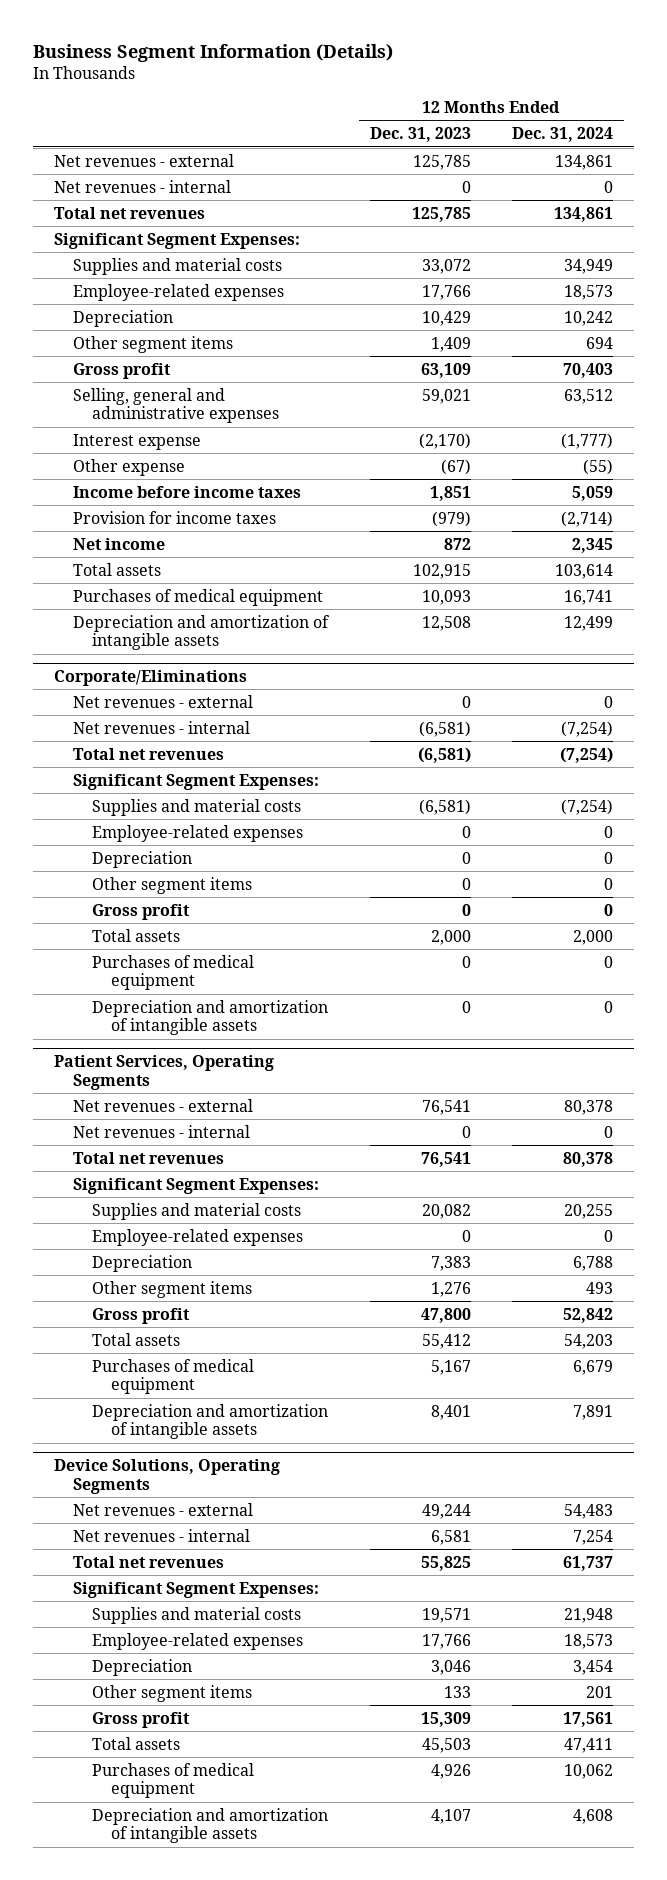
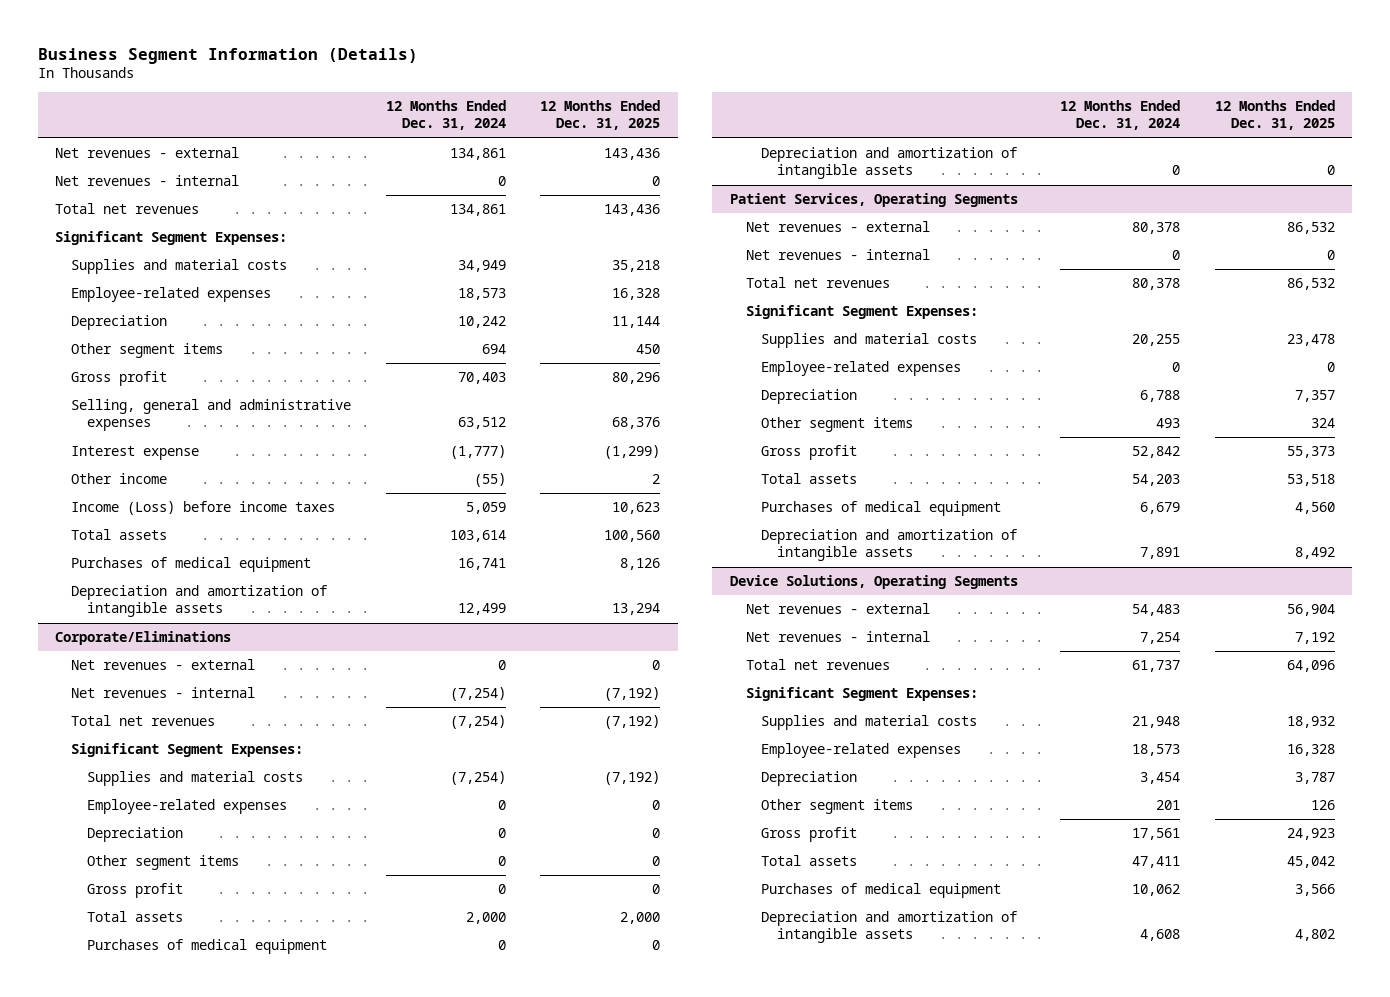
- | 12 Months Ended Dec. 31, 2023 | 12 Months Ended Dec. 31, 2024
+ | 12 Months Ended Dec. 31, 2024 | 12 Months Ended Dec. 31, 2025
- Other expense | (67) | (55)
- Income before income taxes | 1,851 | 5,059
- Provision for income taxes | (979) | (2,714)
- Net income | 872 | 2,345
+ Other income | (55) | 2
+ Income (Loss) before income taxes | 5,059 | 10,623

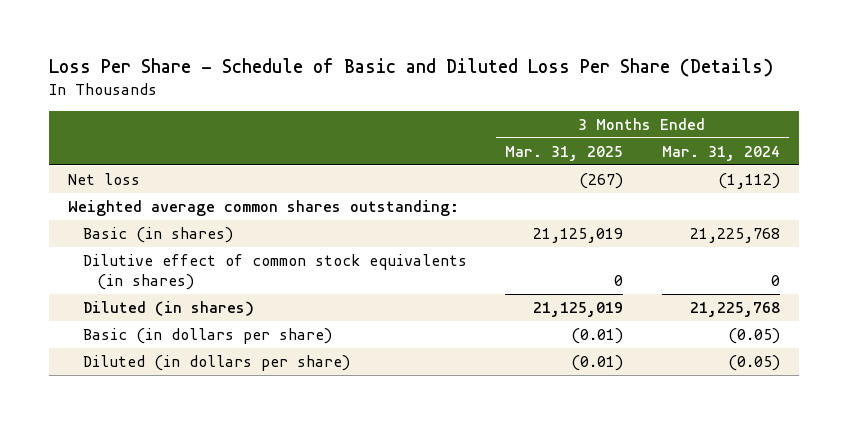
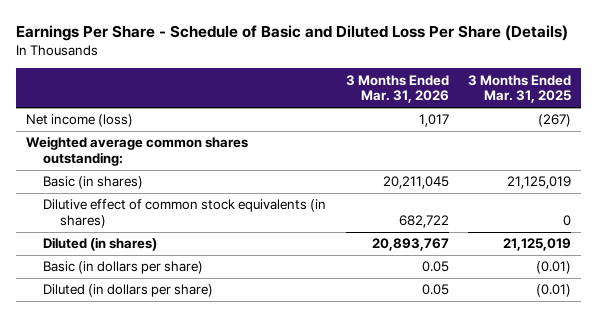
- Loss Per Share - Schedule of Basic and Diluted Loss Per Share (Details)
+ Earnings Per Share - Schedule of Basic and Diluted Loss Per Share (Details)
- | 3 Months Ended Mar. 31, 2025 | 3 Months Ended Mar. 31, 2024
+ | 3 Months Ended Mar. 31, 2026 | 3 Months Ended Mar. 31, 2025
- Net loss | (267) | (1,112)
+ Net income (loss) | 1,017 | (267)

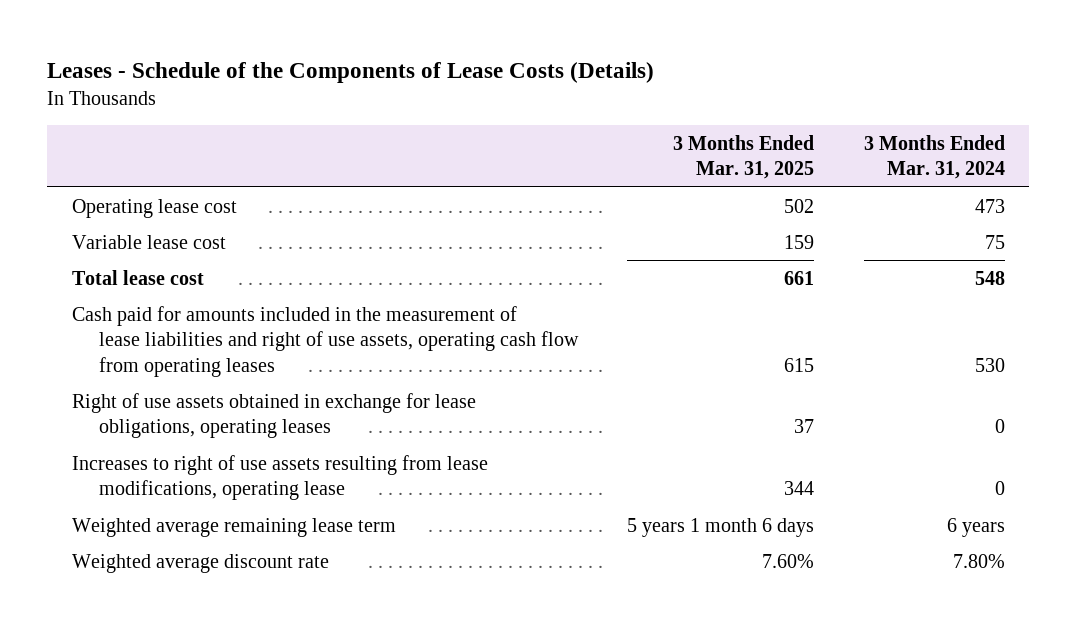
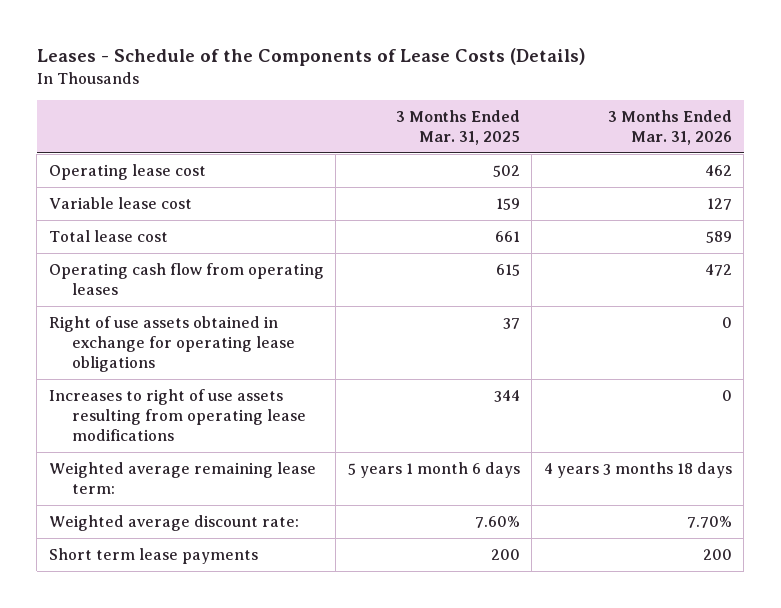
- | 3 Months Ended Mar. 31, 2025 | 3 Months Ended Mar. 31, 2024
+ | 3 Months Ended Mar. 31, 2025 | 3 Months Ended Mar. 31, 2026
- Cash paid for amounts included in the measurement of lease liabilities and right of use assets, operating cash flow from operating leases | 615 | 530
- Right of use assets obtained in exchange for lease obligations, operating leases | 37 | 0
- Increases to right of use assets resulting from lease modifications, operating lease | 344 | 0
- Weighted average remaining lease term | 5 years 1 month 6 days | 6 years
- Weighted average discount rate | 7.60% | 7.80%
+ Operating cash flow from operating leases | 615 | 472
+ Right of use assets obtained in exchange for operating lease obligations | 37 | 0
+ Increases to right of use assets resulting from operating lease modifications | 344 | 0
+ Weighted average remaining lease term: | 5 years 1 month 6 days | 4 years 3 months 18 days
+ Weighted average discount rate: | 7.60% | 7.70%
+ Short term lease payments | 200 | 200

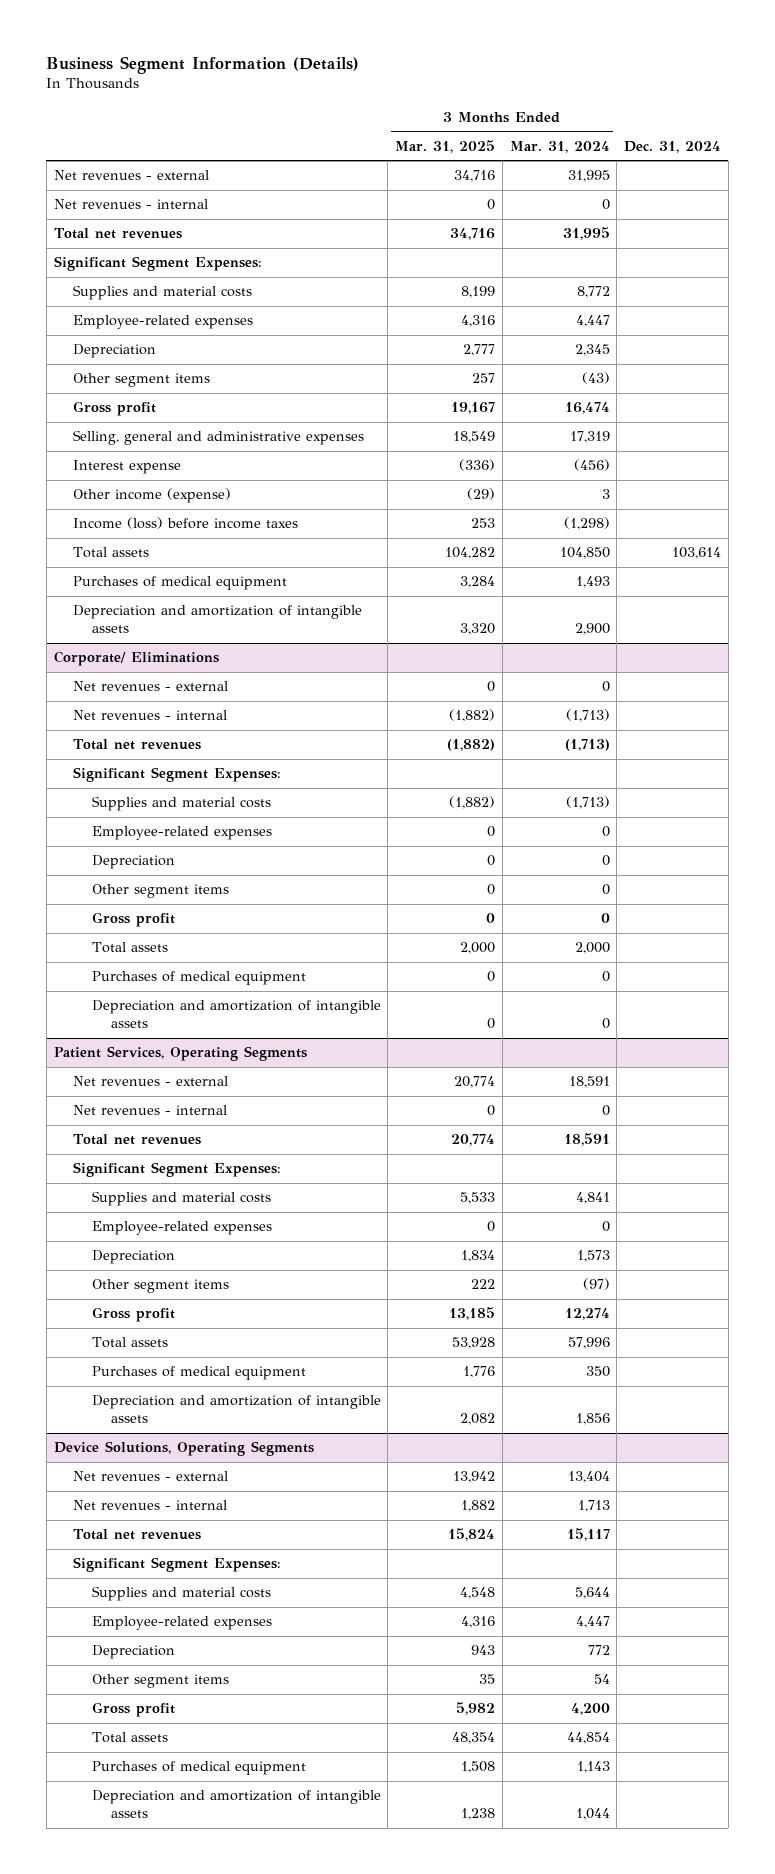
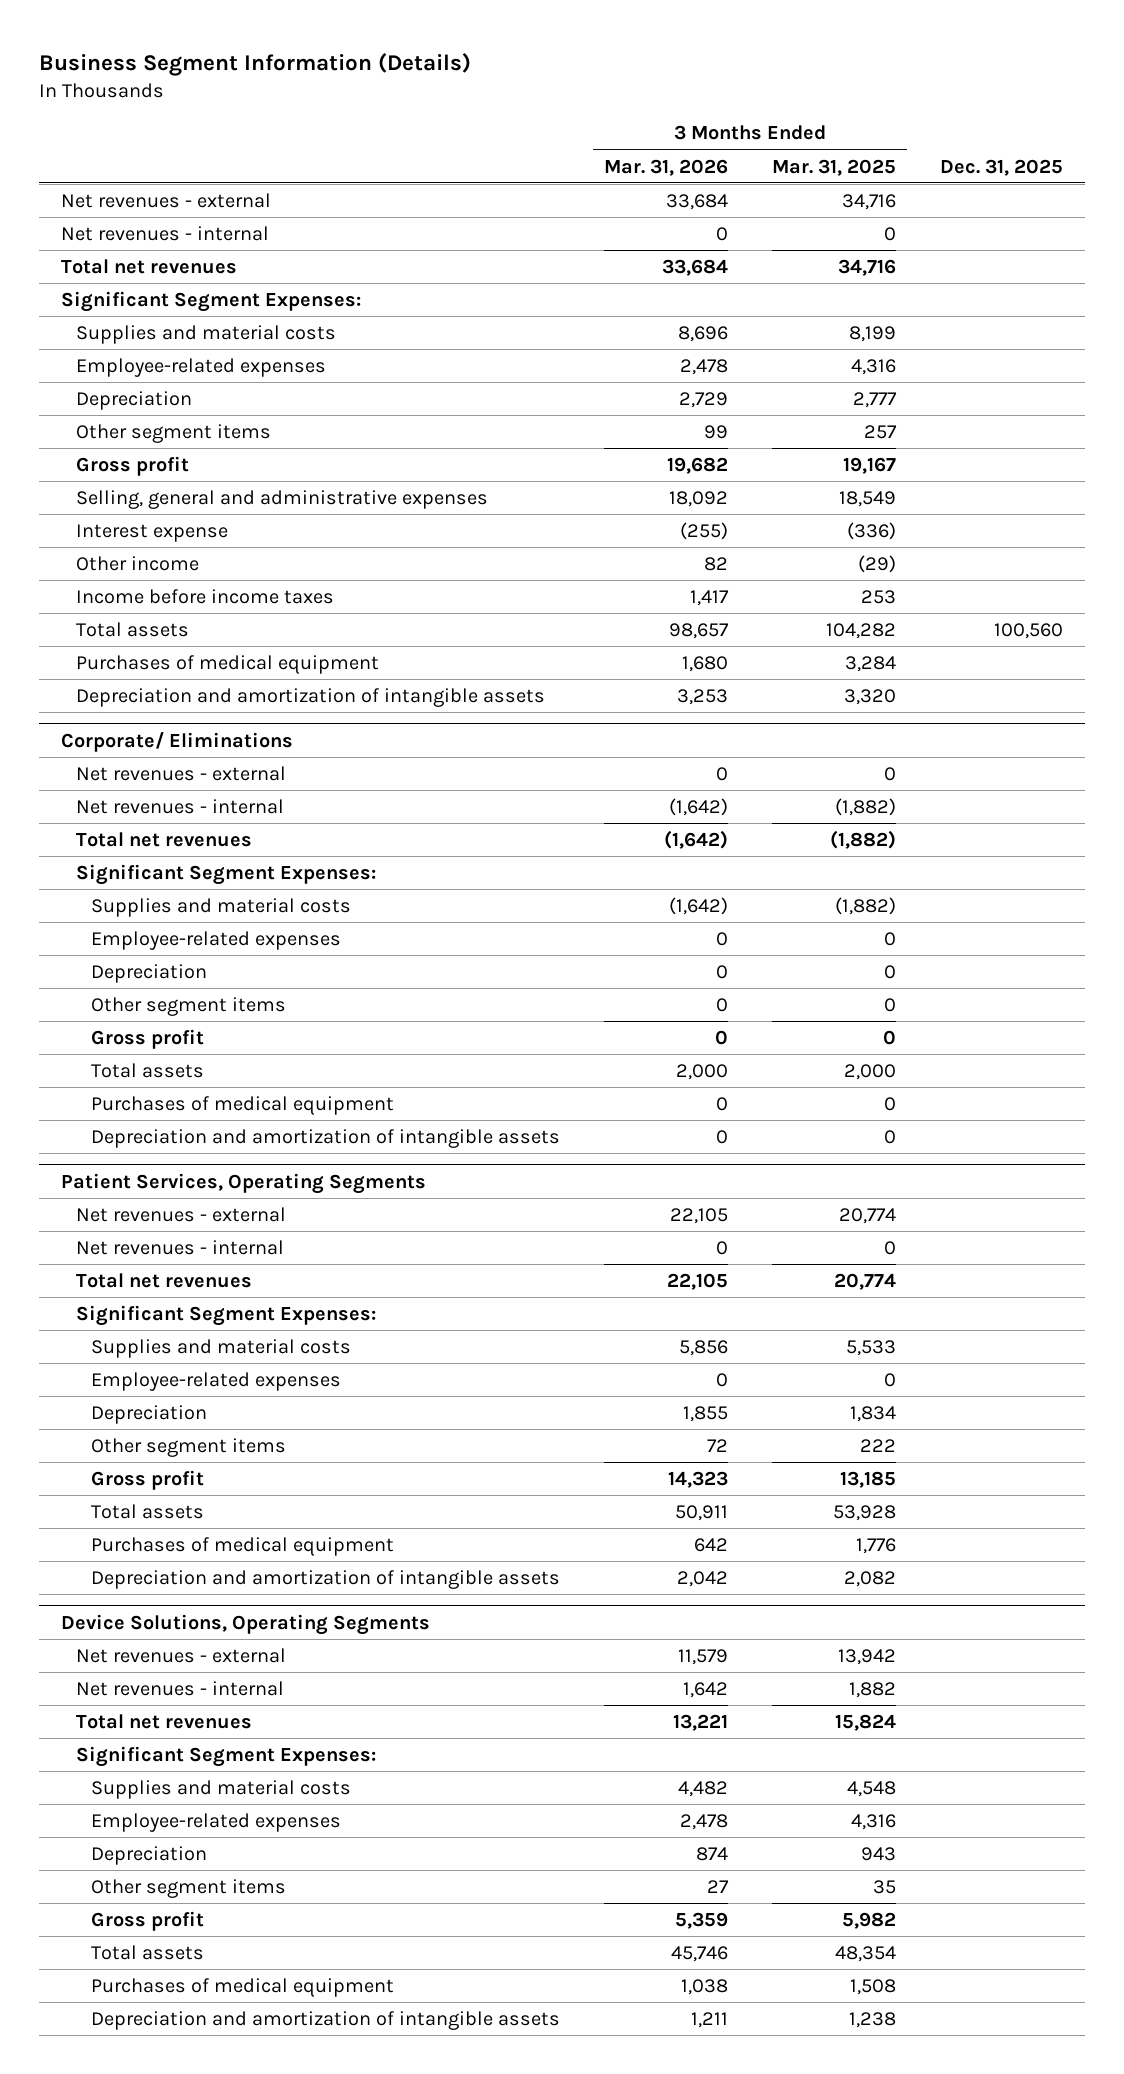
- | 3 Months Ended Mar. 31, 2025 | 3 Months Ended Mar. 31, 2024 | Dec. 31, 2024
+ | 3 Months Ended Mar. 31, 2026 | 3 Months Ended Mar. 31, 2025 | Dec. 31, 2025
- Other income (expense) | (29) | 3 |
- Income (loss) before income taxes | 253 | (1,298) |
+ Other income | 82 | (29) |
+ Income before income taxes | 1,417 | 253 |

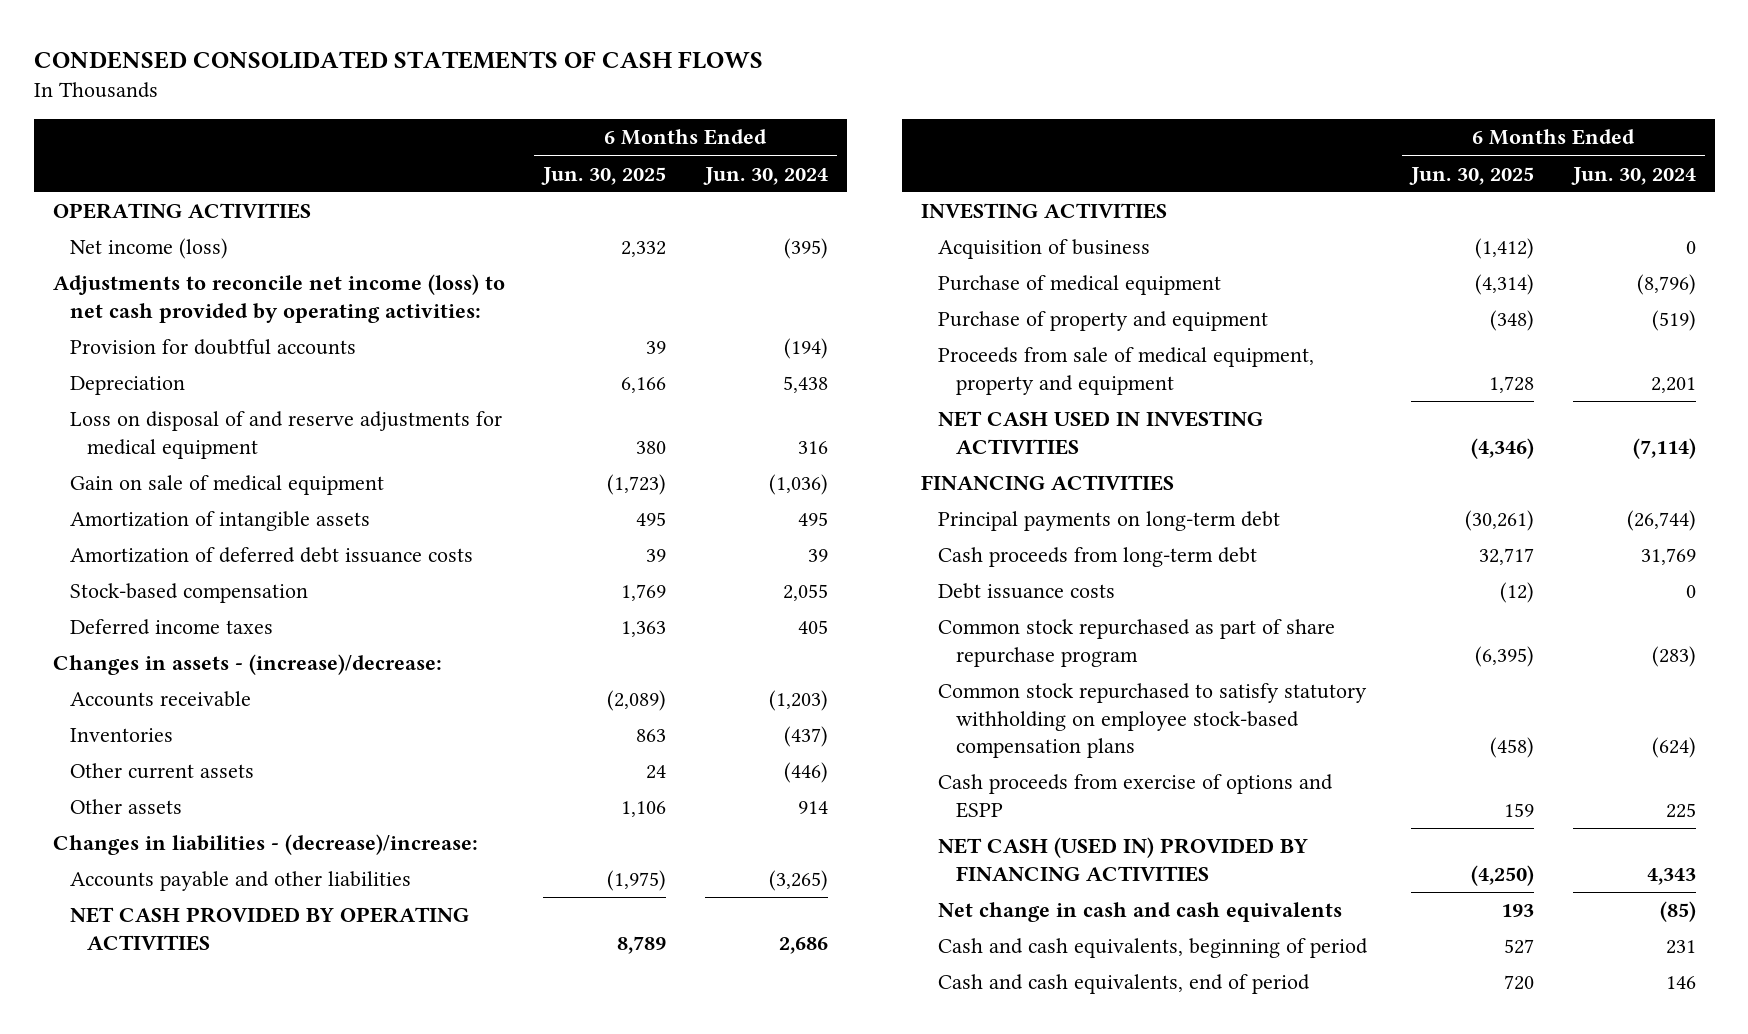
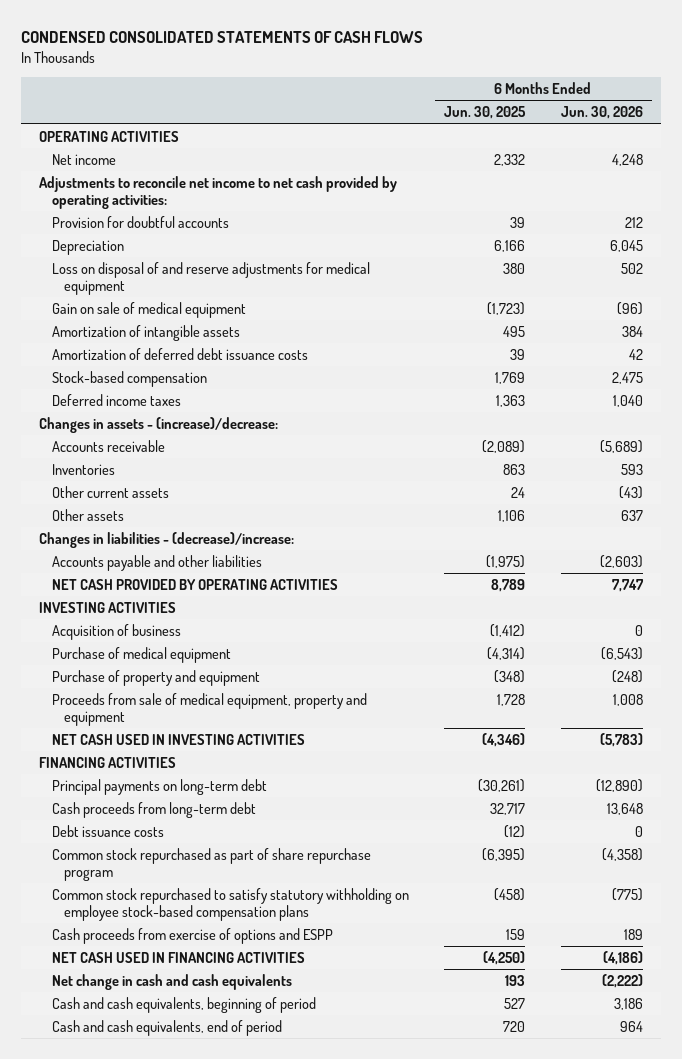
- | 6 Months Ended Jun. 30, 2025 | 6 Months Ended Jun. 30, 2024
+ | 6 Months Ended Jun. 30, 2025 | 6 Months Ended Jun. 30, 2026
- Net income (loss) | 2,332 | (395)
- Adjustments to reconcile net income (loss) to net cash provided by operating activities:
+ Net income | 2,332 | 4,248
+ Adjustments to reconcile net income to net cash provided by operating activities:
- NET CASH (USED IN) PROVIDED BY FINANCING ACTIVITIES | (4,250) | 4,343
+ NET CASH USED IN FINANCING ACTIVITIES | (4,250) | (4,186)

